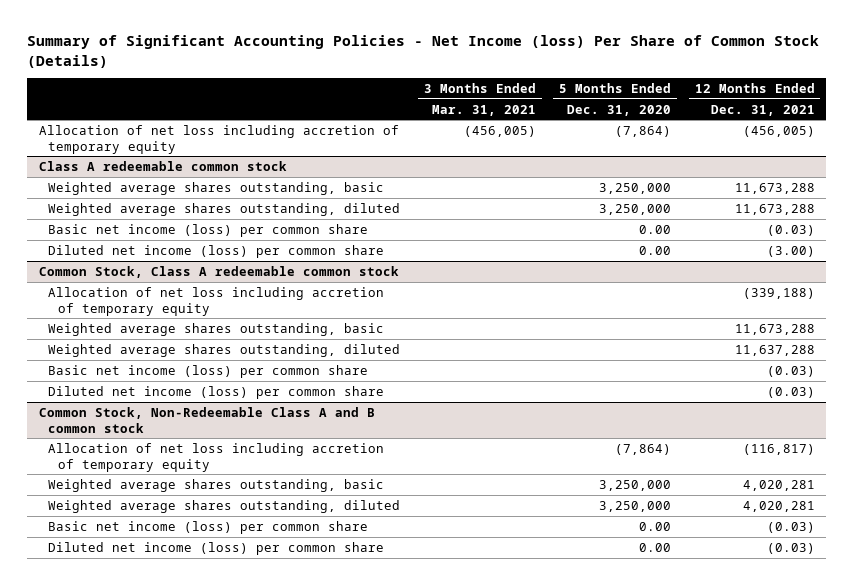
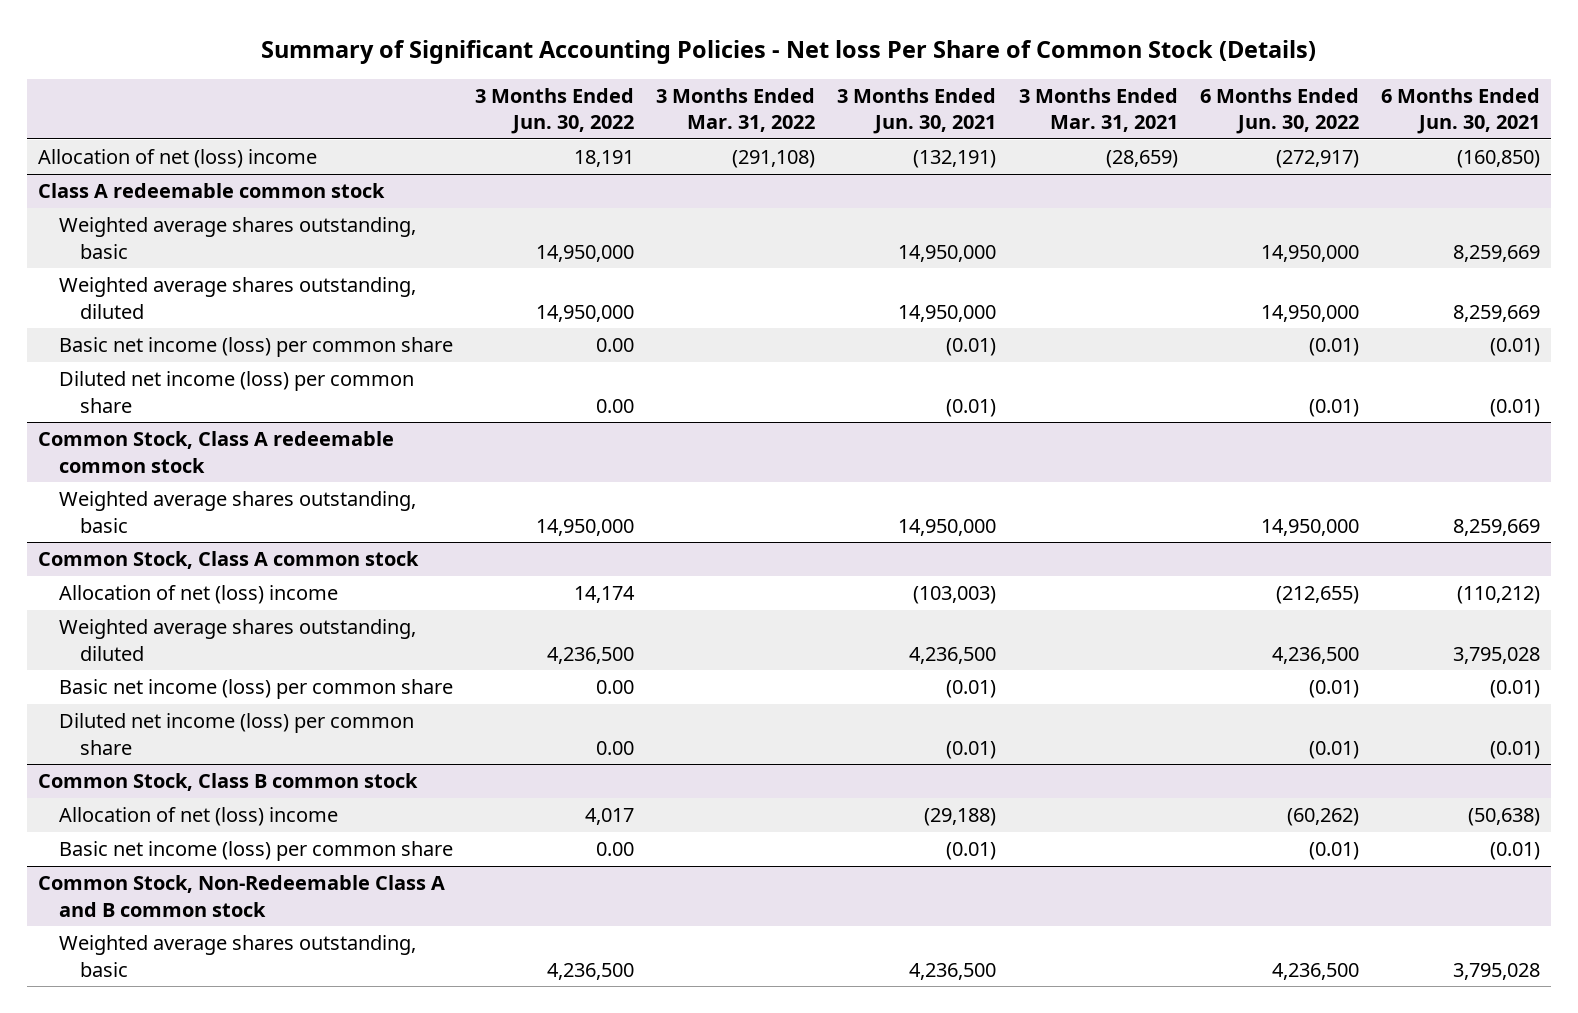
- Summary of Significant Accounting Policies - Net Income (loss) Per Share of Common Stock (Details)
+ Summary of Significant Accounting Policies - Net loss Per Share of Common Stock (Details)
- | 3 Months Ended Mar. 31, 2021 | 5 Months Ended Dec. 31, 2020 | 12 Months Ended Dec. 31, 2021
+ | 3 Months Ended Jun. 30, 2022 | 3 Months Ended Mar. 31, 2022 | 3 Months Ended Jun. 30, 2021 | 3 Months Ended Mar. 31, 2021 | 6 Months Ended Jun. 30, 2022 | 6 Months Ended Jun. 30, 2021
- Allocation of net loss including accretion of temporary equity | (456,005) | (7,864) | (456,005)
+ Allocation of net (loss) income | 18,191 | (291,108) | (132,191) | (28,659) | (272,917) | (160,850)
@ Common Stock, Class A redeemable common stock
- Allocation of net loss including accretion of temporary equity | | | (339,188)
- Weighted average shares outstanding, diluted | | | 11,637,288
- Basic net income (loss) per common share | | | (0.03)
- Diluted net income (loss) per common share | | | (0.03)
+ Common Stock, Class A common stock
+ Allocation of net (loss) income | 14,174 | | (103,003) | | (212,655) | (110,212)
+ Weighted average shares outstanding, diluted | 4,236,500 | | 4,236,500 | | 4,236,500 | 3,795,028
+ Basic net income (loss) per common share | 0.00 | | (0.01) | | (0.01) | (0.01)
+ Diluted net income (loss) per common share | 0.00 | | (0.01) | | (0.01) | (0.01)
+ Common Stock, Class B common stock
+ Allocation of net (loss) income | 4,017 | | (29,188) | | (60,262) | (50,638)
+ Basic net income (loss) per common share | 0.00 | | (0.01) | | (0.01) | (0.01)
@ Common Stock, Non-Redeemable Class A and B common stock
- Allocation of net loss including accretion of temporary equity | | (7,864) | (116,817)
- Weighted average shares outstanding, diluted | | 3,250,000 | 4,020,281
- Basic net income (loss) per common share | | 0.00 | (0.03)
- Diluted net income (loss) per common share | | 0.00 | (0.03)

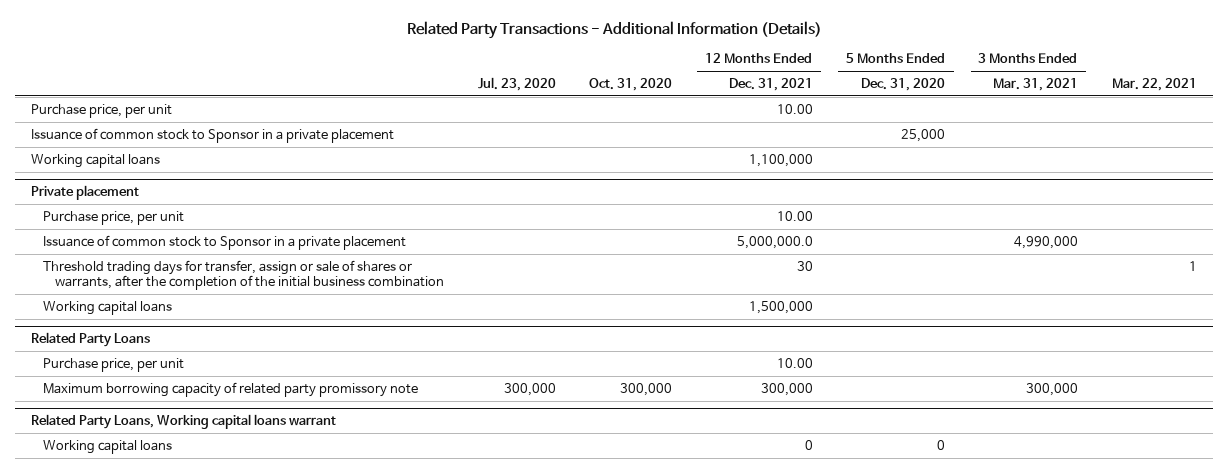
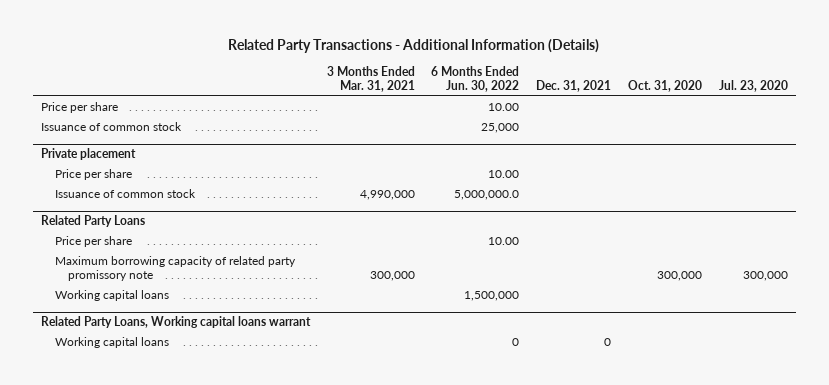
- | Jul. 23, 2020 | Oct. 31, 2020 | 12 Months Ended Dec. 31, 2021 | 5 Months Ended Dec. 31, 2020 | 3 Months Ended Mar. 31, 2021 | Mar. 22, 2021
+ | 3 Months Ended Mar. 31, 2021 | 6 Months Ended Jun. 30, 2022 | Dec. 31, 2021 | Oct. 31, 2020 | Jul. 23, 2020
- Purchase price, per unit | | | 10.00 | | |
- Issuance of common stock to Sponsor in a private placement | | | | 25,000 | |
- Working capital loans | | | 1,100,000 | | |
+ Price per share | | 10.00 | | |
+ Issuance of common stock | | 25,000 | | |
@ Private placement
- Purchase price, per unit | | | 10.00 | | |
- Issuance of common stock to Sponsor in a private placement | | | 5,000,000.0 | | 4,990,000 |
- Threshold trading days for transfer, assign or sale of shares or warrants, after the completion of the initial business combination | | | 30 | | | 1
- Working capital loans | | | 1,500,000 | | |
+ Price per share | | 10.00 | | |
+ Issuance of common stock | 4,990,000 | 5,000,000.0 | | |
@ Related Party Loans
- Purchase price, per unit | | | 10.00 | | |
+ Price per share | | 10.00 | | |
+ Working capital loans | | 1,500,000 | | |

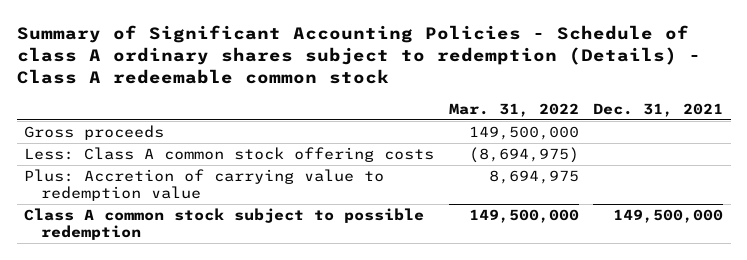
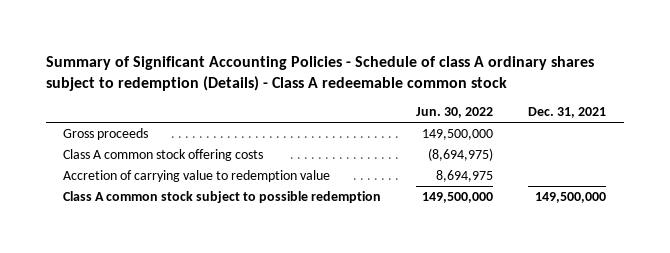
- | Mar. 31, 2022 | Dec. 31, 2021
+ | Jun. 30, 2022 | Dec. 31, 2021
- Less: Class A common stock offering costs | (8,694,975) |
- Plus: Accretion of carrying value to redemption value | 8,694,975 |
+ Class A common stock offering costs | (8,694,975) |
+ Accretion of carrying value to redemption value | 8,694,975 |

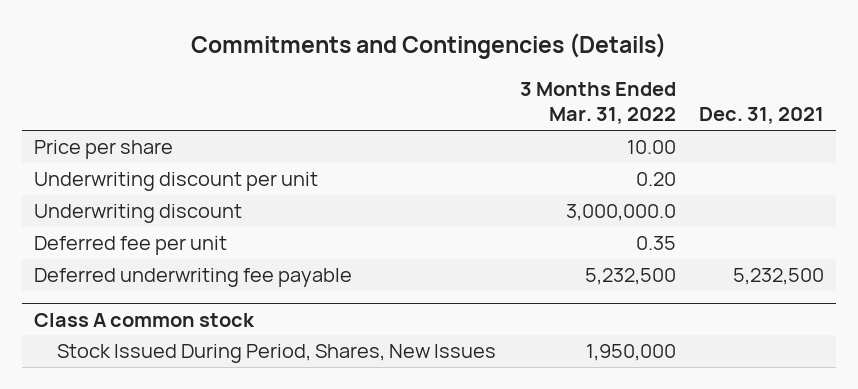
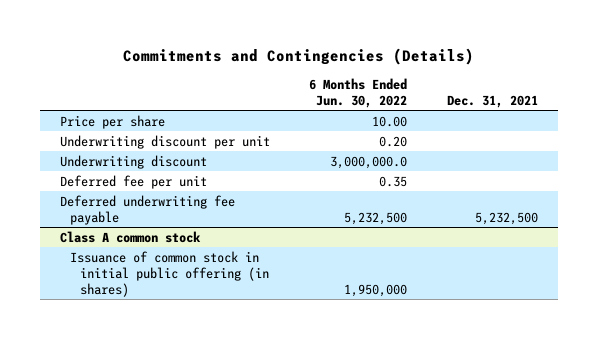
- | 3 Months Ended Mar. 31, 2022 | Dec. 31, 2021
+ | 6 Months Ended Jun. 30, 2022 | Dec. 31, 2021
@ Class A common stock
- Stock Issued During Period, Shares, New Issues | 1,950,000 |
+ Issuance of common stock in initial public offering (in shares) | 1,950,000 |

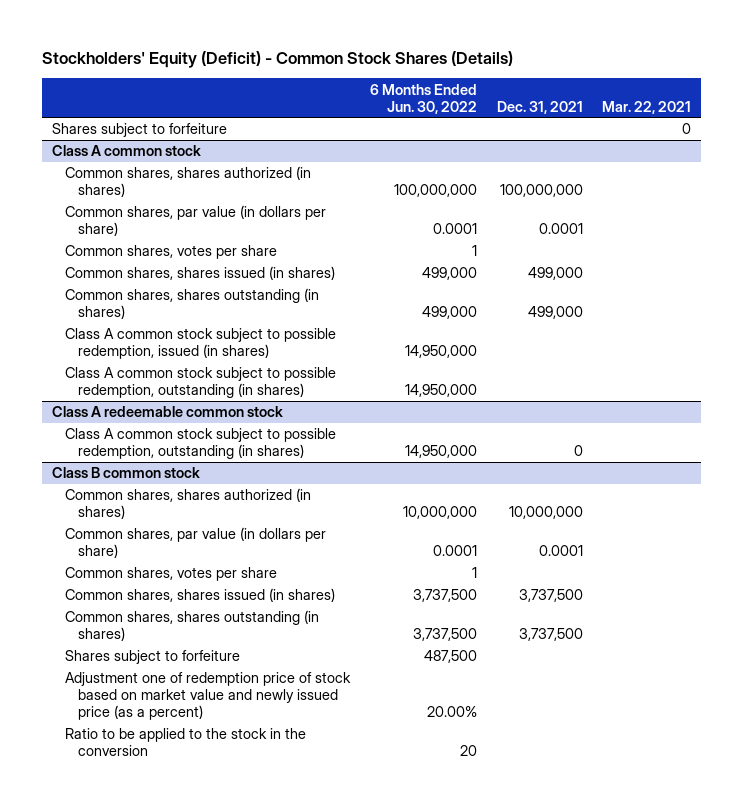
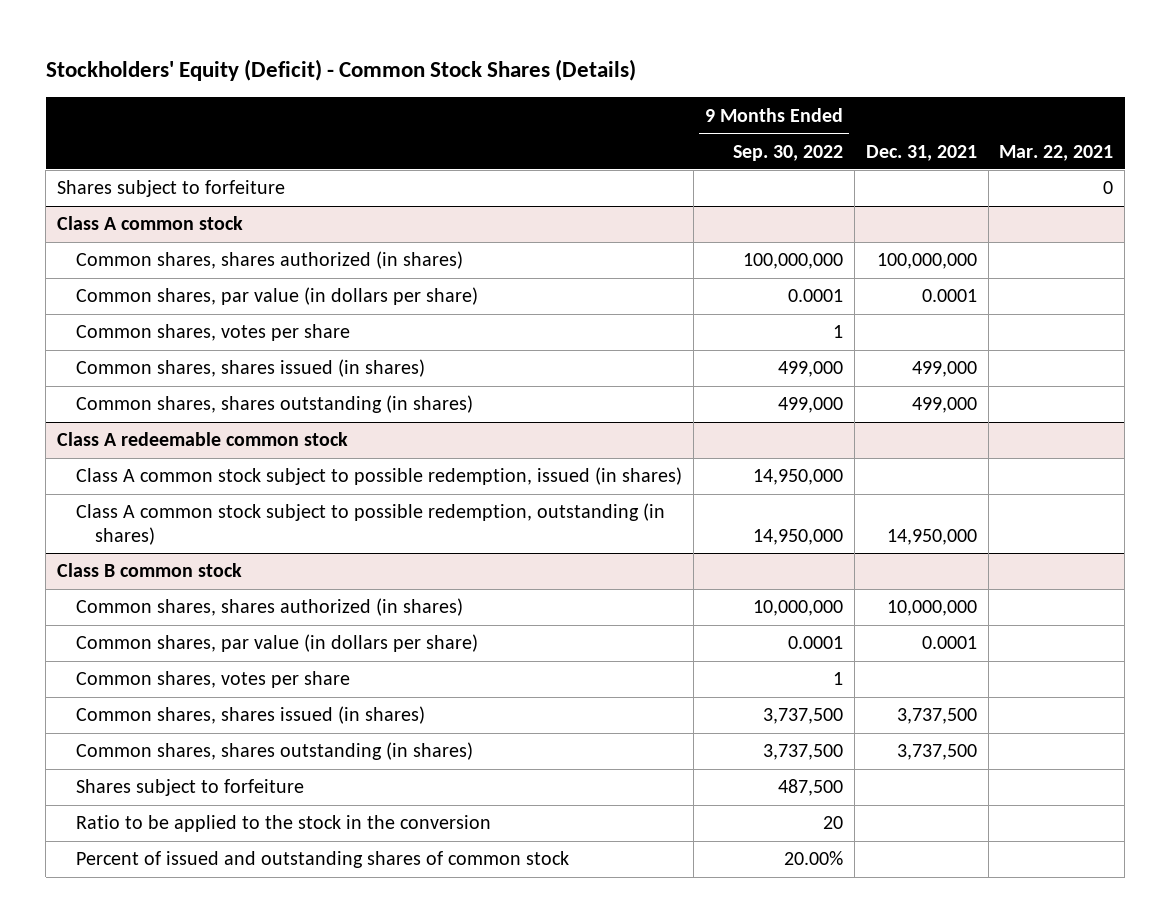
- | 6 Months Ended Jun. 30, 2022 | Dec. 31, 2021 | Mar. 22, 2021
+ | 9 Months Ended Sep. 30, 2022 | Dec. 31, 2021 | Mar. 22, 2021
@ Class A common stock
- Class A common stock subject to possible redemption, issued (in shares) | 14,950,000 | |
- Class A common stock subject to possible redemption, outstanding (in shares) | 14,950,000 | |
@ Class A redeemable common stock
- Class A common stock subject to possible redemption, outstanding (in shares) | 14,950,000 | 0 |
+ Class A common stock subject to possible redemption, issued (in shares) | 14,950,000 | |
+ Class A common stock subject to possible redemption, outstanding (in shares) | 14,950,000 | 14,950,000 |
@ Class B common stock
- Adjustment one of redemption price of stock based on market value and newly issued price (as a percent) | 20.00% | |
+ Percent of issued and outstanding shares of common stock | 20.00% | |

